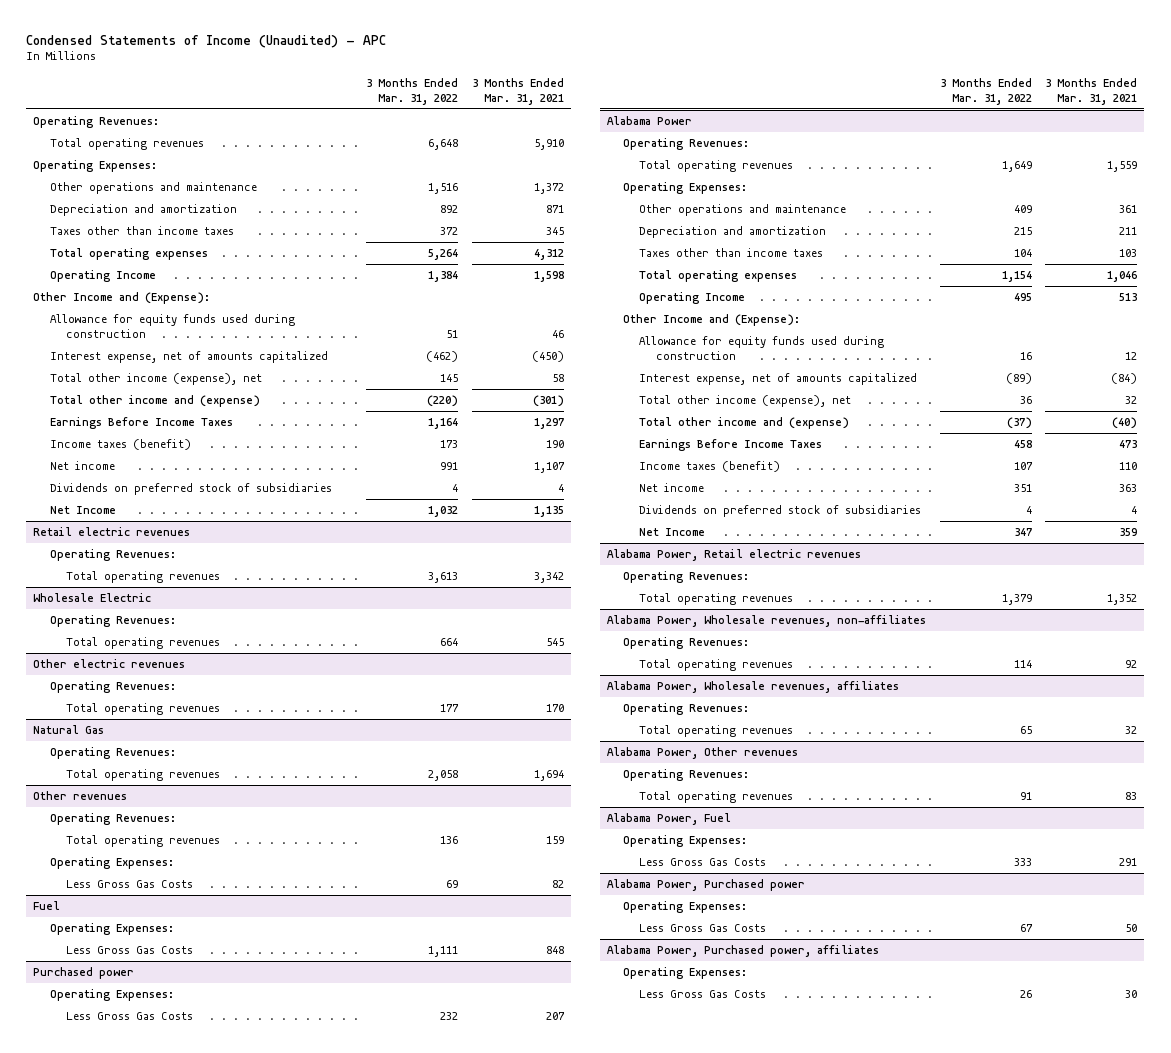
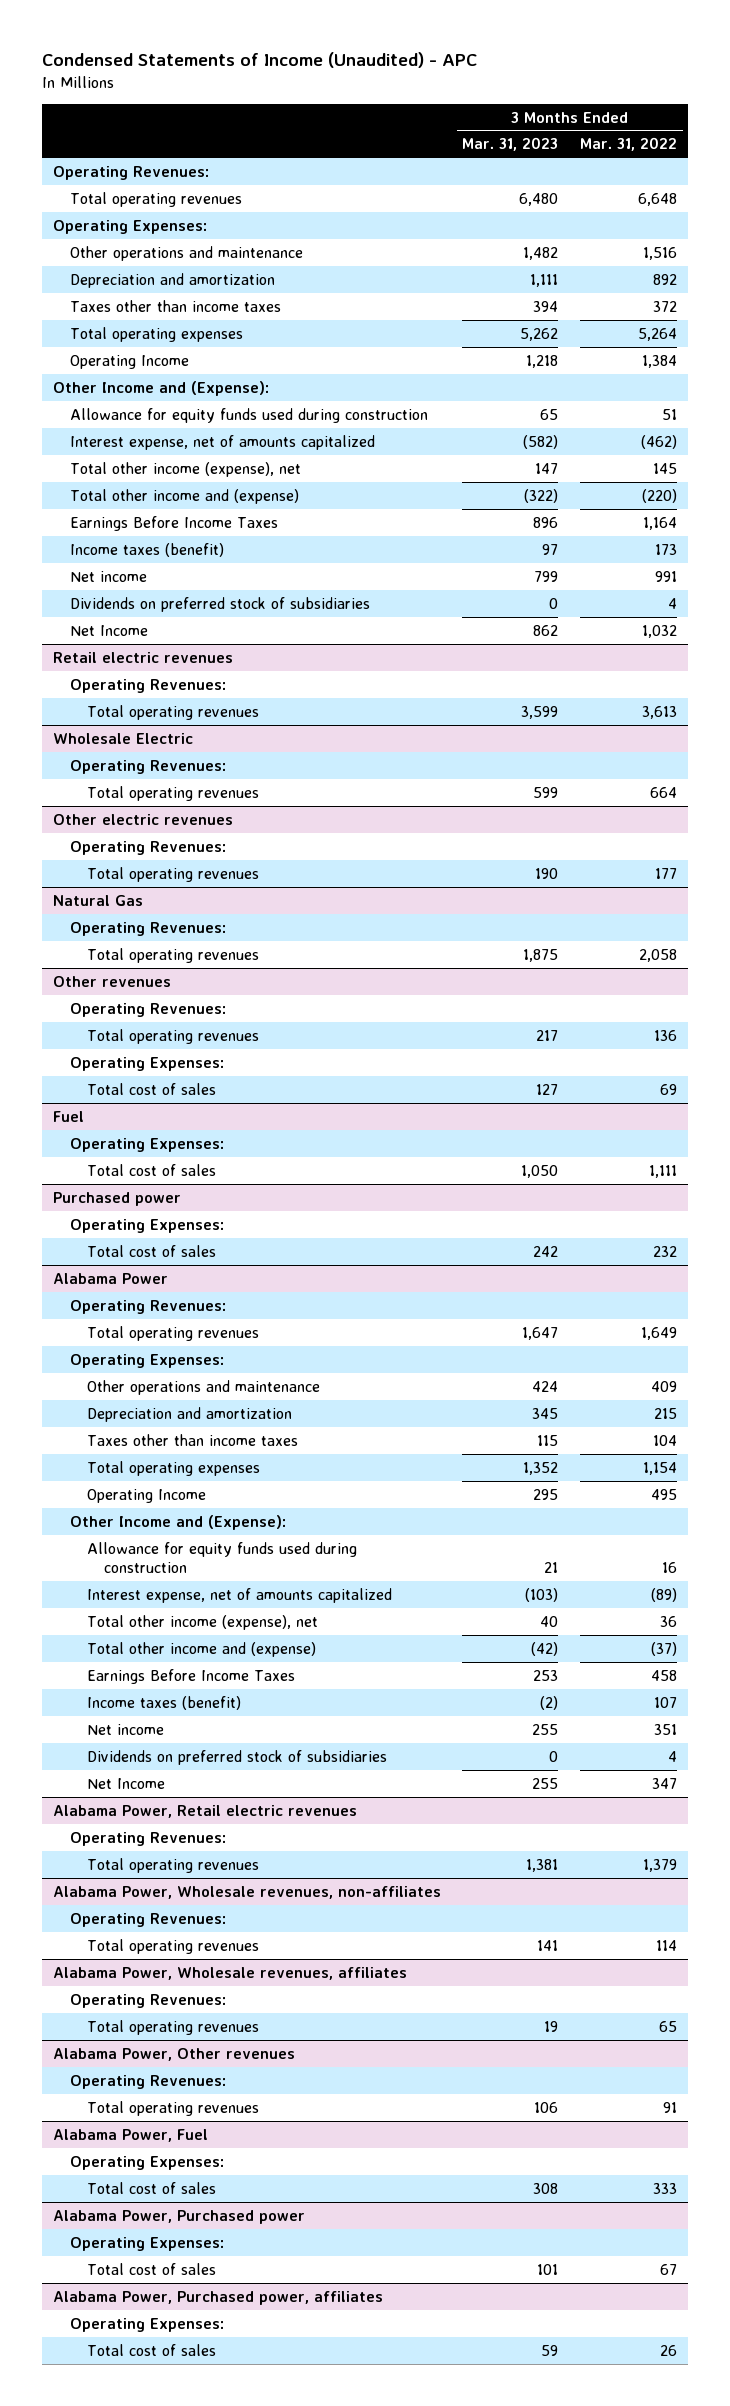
- | 3 Months Ended Mar. 31, 2022 | 3 Months Ended Mar. 31, 2021
+ | 3 Months Ended Mar. 31, 2023 | 3 Months Ended Mar. 31, 2022
@ Other revenues
- Less Gross Gas Costs | 69 | 82
+ Total cost of sales | 127 | 69
@ Fuel
- Less Gross Gas Costs | 1,111 | 848
+ Total cost of sales | 1,050 | 1,111
@ Purchased power
- Less Gross Gas Costs | 232 | 207
+ Total cost of sales | 242 | 232
@ Alabama Power, Fuel
- Less Gross Gas Costs | 333 | 291
+ Total cost of sales | 308 | 333
@ Alabama Power, Purchased power
- Less Gross Gas Costs | 67 | 50
+ Total cost of sales | 101 | 67
@ Alabama Power, Purchased power, affiliates
- Less Gross Gas Costs | 26 | 30
+ Total cost of sales | 59 | 26

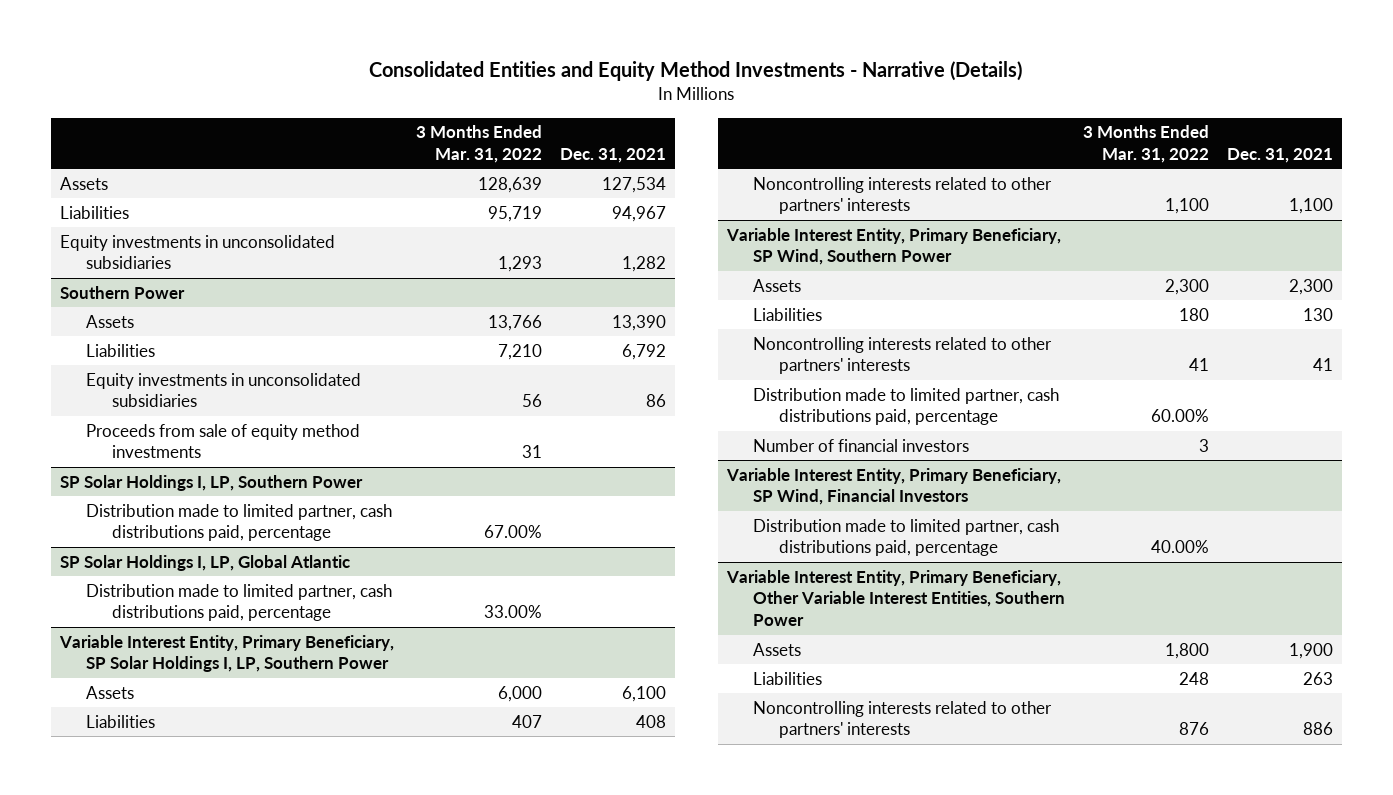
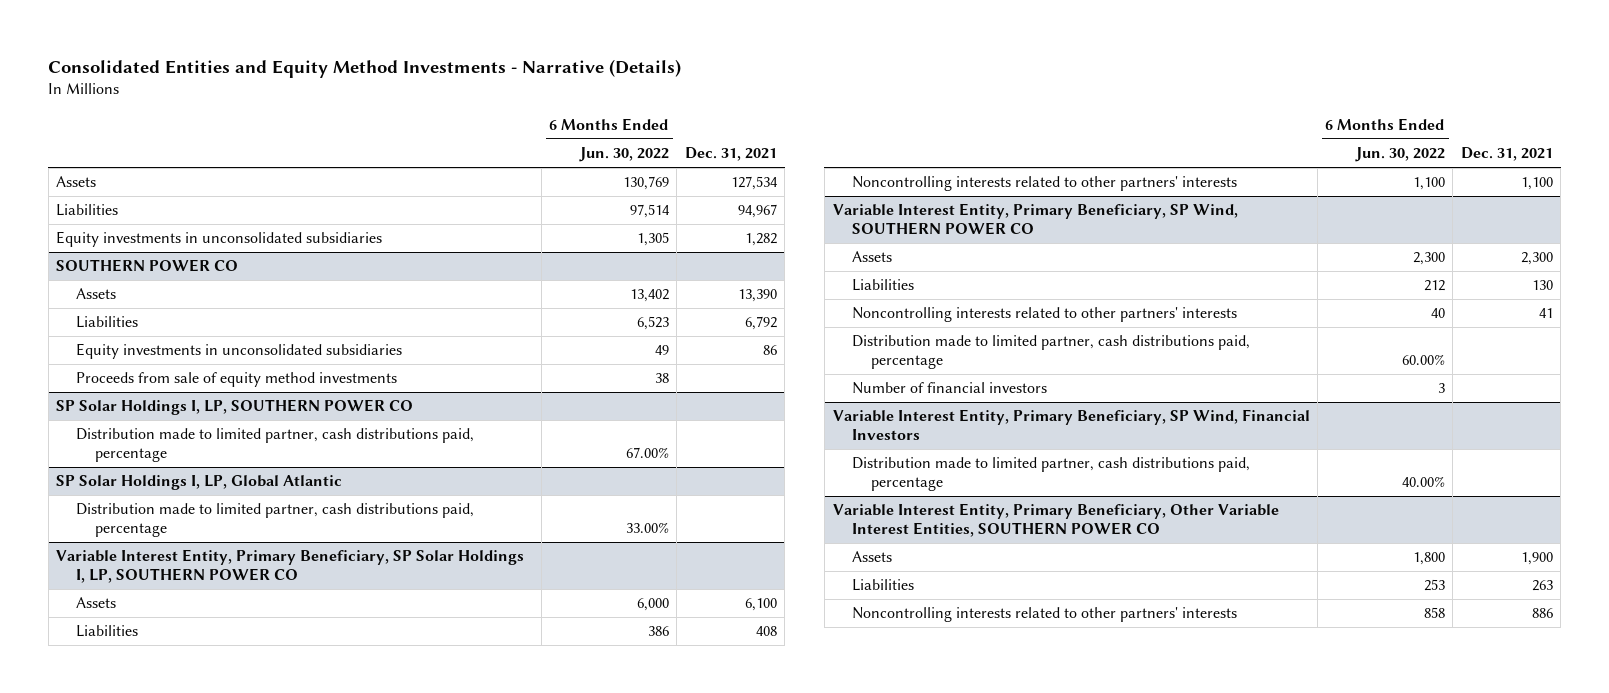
- | 3 Months Ended Mar. 31, 2022 | Dec. 31, 2021
+ | 6 Months Ended Jun. 30, 2022 | Dec. 31, 2021
- Southern Power
+ SOUTHERN POWER CO
- SP Solar Holdings I, LP, Southern Power
+ SP Solar Holdings I, LP, SOUTHERN POWER CO
- Variable Interest Entity, Primary Beneficiary, SP Solar Holdings I, LP, Southern Power
+ Variable Interest Entity, Primary Beneficiary, SP Solar Holdings I, LP, SOUTHERN POWER CO
- Variable Interest Entity, Primary Beneficiary, SP Wind, Southern Power
+ Variable Interest Entity, Primary Beneficiary, SP Wind, SOUTHERN POWER CO
- Variable Interest Entity, Primary Beneficiary, Other Variable Interest Entities, Southern Power
+ Variable Interest Entity, Primary Beneficiary, Other Variable Interest Entities, SOUTHERN POWER CO

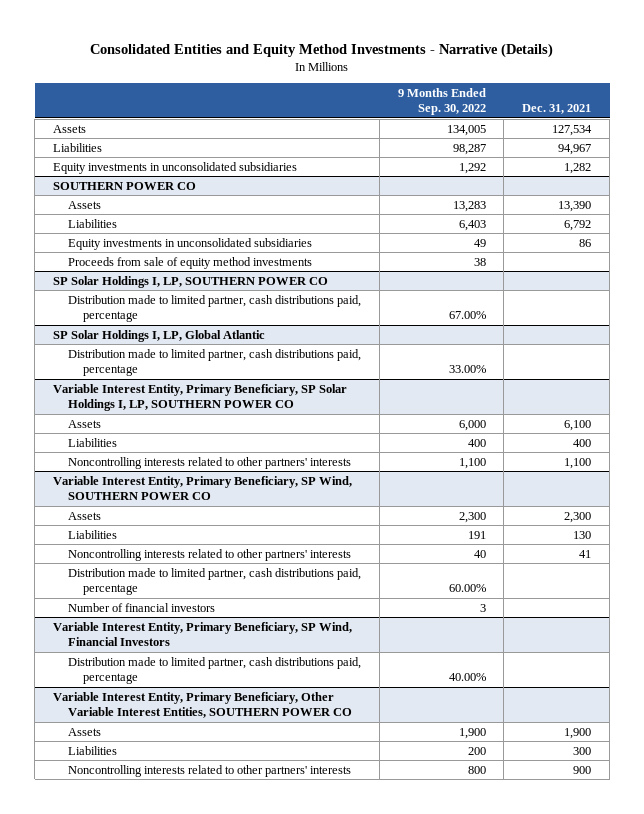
- | 6 Months Ended Jun. 30, 2022 | Dec. 31, 2021
+ | 9 Months Ended Sep. 30, 2022 | Dec. 31, 2021
@ Variable Interest Entity, Primary Beneficiary, SP Solar Holdings I, LP, SOUTHERN POWER CO
- Liabilities | 386 | 408
+ Liabilities | 400 | 400
@ Variable Interest Entity, Primary Beneficiary, Other Variable Interest Entities, SOUTHERN POWER CO
- Liabilities | 253 | 263
- Noncontrolling interests related to other partners' interests | 858 | 886
+ Liabilities | 200 | 300
+ Noncontrolling interests related to other partners' interests | 800 | 900

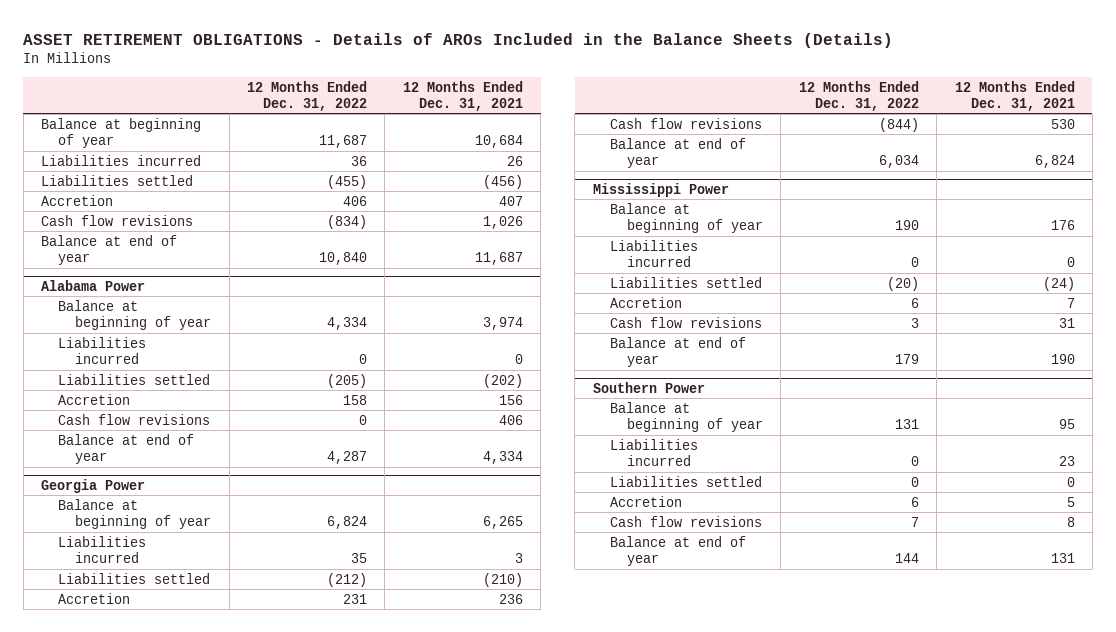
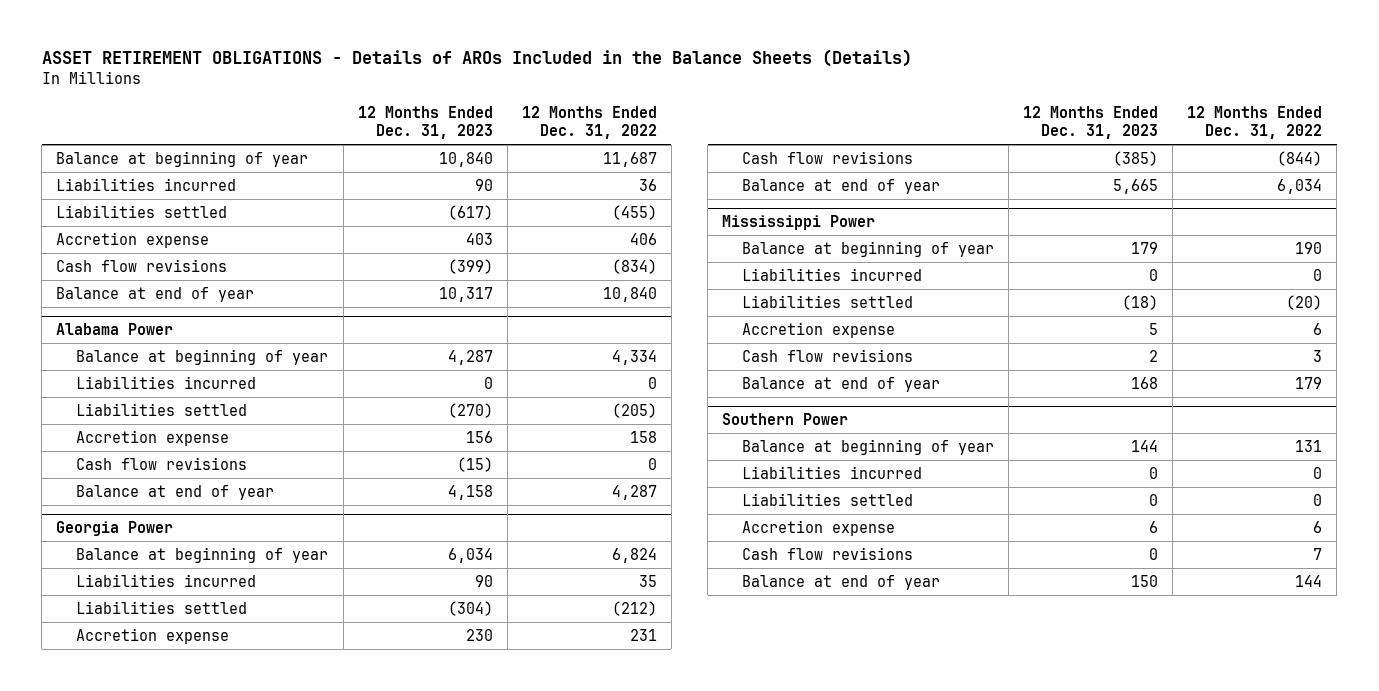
- | 12 Months Ended Dec. 31, 2022 | 12 Months Ended Dec. 31, 2021
+ | 12 Months Ended Dec. 31, 2023 | 12 Months Ended Dec. 31, 2022
- Accretion | 406 | 407
+ Accretion expense | 403 | 406
@ Alabama Power
- Accretion | 158 | 156
+ Accretion expense | 156 | 158
@ Georgia Power
- Accretion | 231 | 236
+ Accretion expense | 230 | 231
@ Mississippi Power
- Accretion | 6 | 7
+ Accretion expense | 5 | 6
@ Southern Power
- Accretion | 6 | 5
+ Accretion expense | 6 | 6

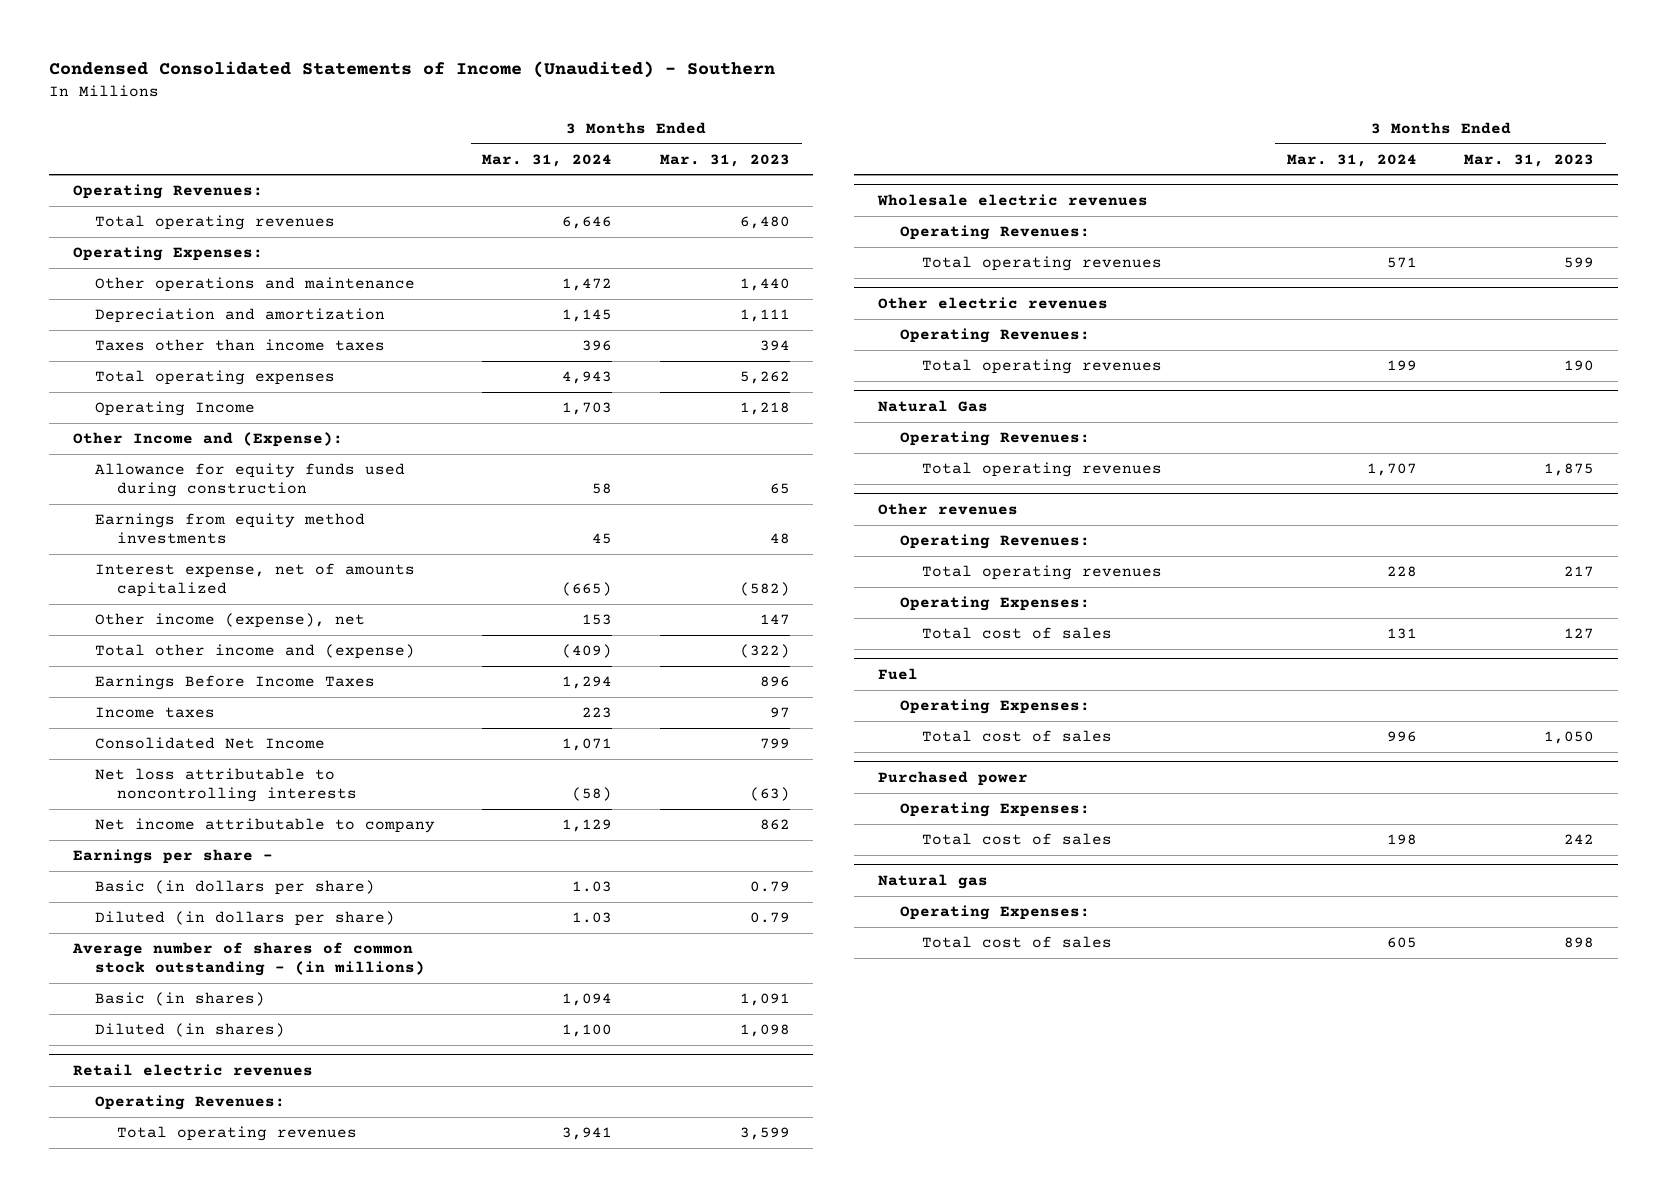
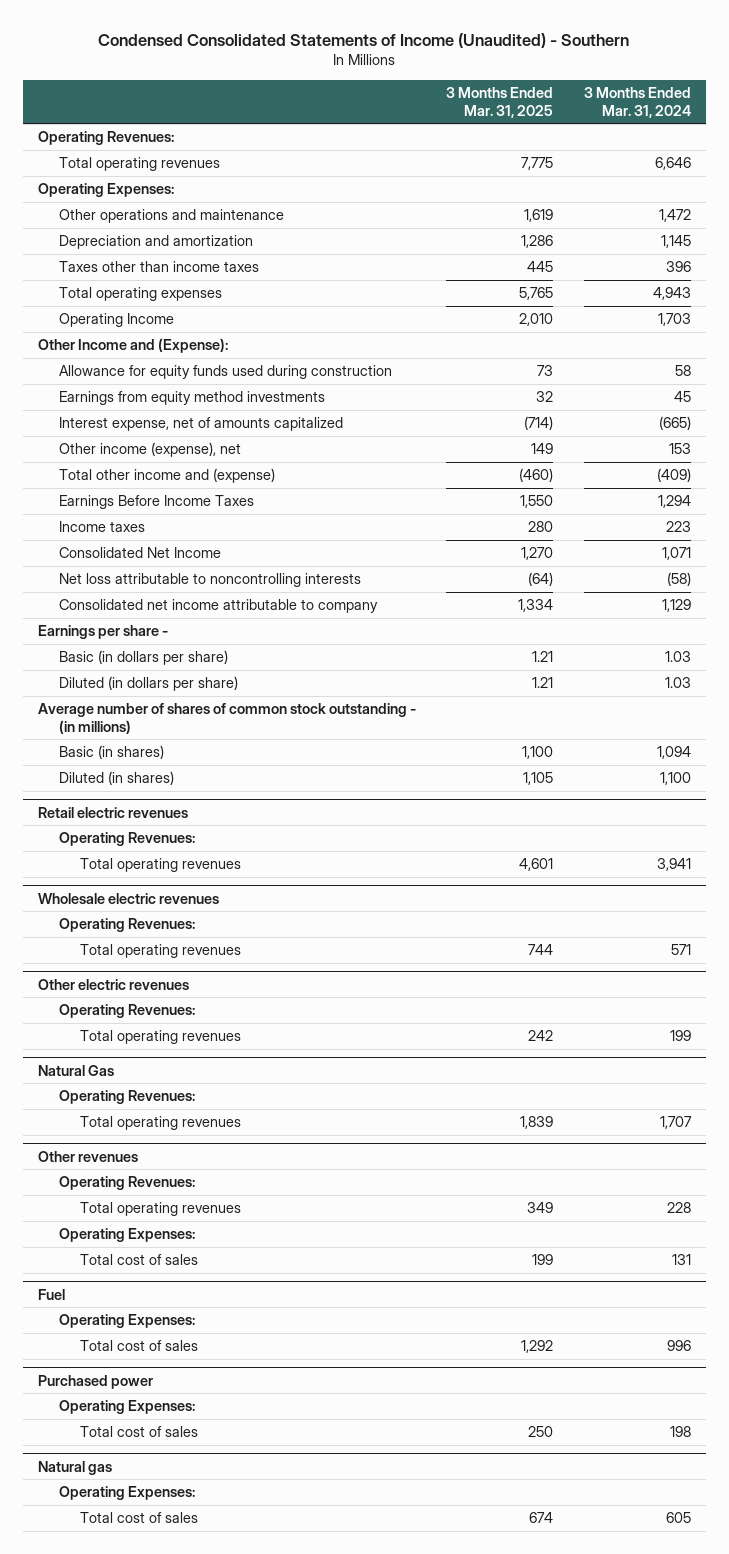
- | 3 Months Ended Mar. 31, 2024 | 3 Months Ended Mar. 31, 2023
+ | 3 Months Ended Mar. 31, 2025 | 3 Months Ended Mar. 31, 2024
- Net income attributable to company | 1,129 | 862
+ Consolidated net income attributable to company | 1,334 | 1,129

